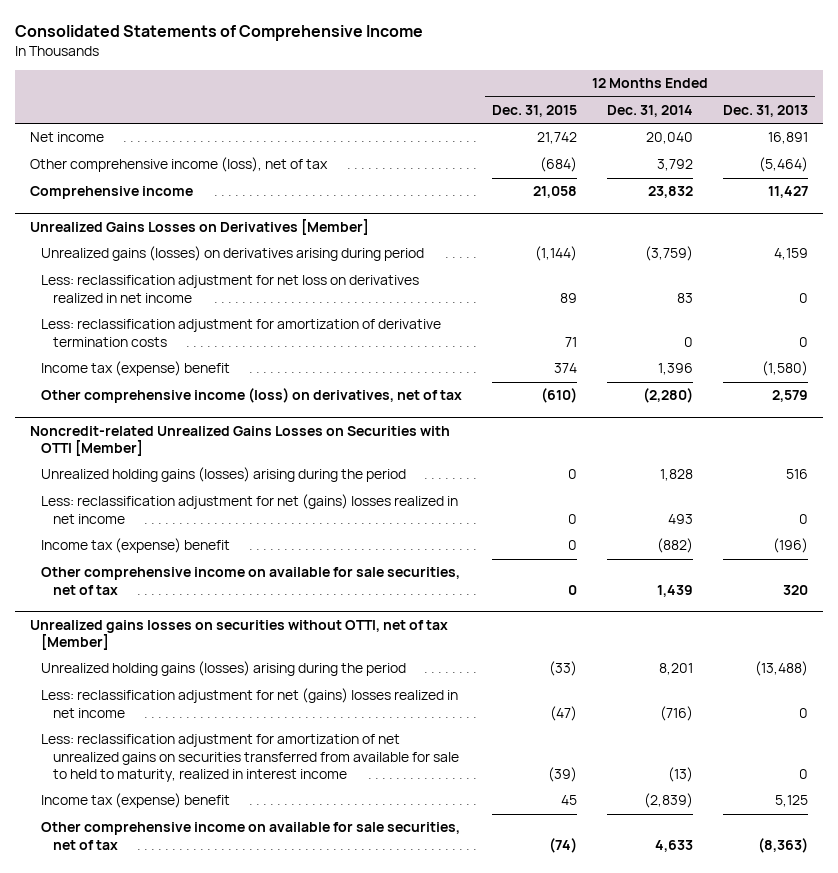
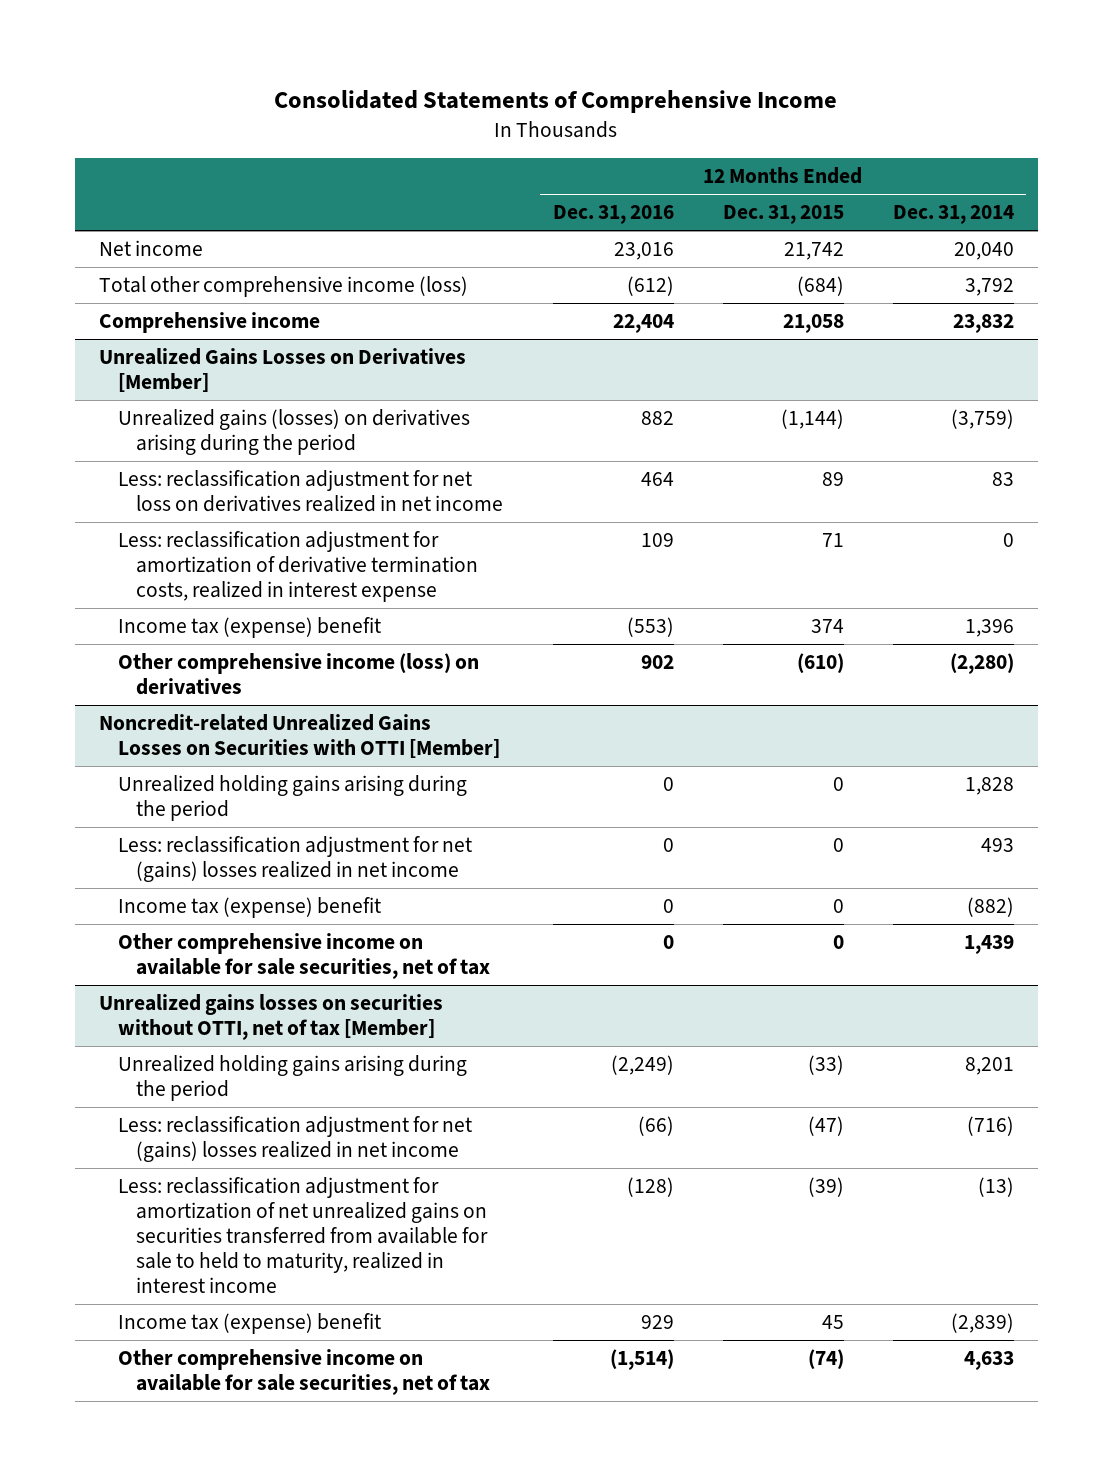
- | 12 Months Ended Dec. 31, 2015 | 12 Months Ended Dec. 31, 2014 | 12 Months Ended Dec. 31, 2013
+ | 12 Months Ended Dec. 31, 2016 | 12 Months Ended Dec. 31, 2015 | 12 Months Ended Dec. 31, 2014
- Other comprehensive income (loss), net of tax | (684) | 3,792 | (5,464)
+ Total other comprehensive income (loss) | (612) | (684) | 3,792
@ Unrealized Gains Losses on Derivatives [Member]
- Unrealized gains (losses) on derivatives arising during period | (1,144) | (3,759) | 4,159
+ Unrealized gains (losses) on derivatives arising during the period | 882 | (1,144) | (3,759)
- Less: reclassification adjustment for amortization of derivative termination costs | 71 | 0 | 0
+ Less: reclassification adjustment for amortization of derivative termination costs, realized in interest expense | 109 | 71 | 0
- Other comprehensive income (loss) on derivatives, net of tax | (610) | (2,280) | 2,579
+ Other comprehensive income (loss) on derivatives | 902 | (610) | (2,280)
@ Noncredit-related Unrealized Gains Losses on Securities with OTTI [Member]
- Unrealized holding gains (losses) arising during the period | 0 | 1,828 | 516
+ Unrealized holding gains arising during the period | 0 | 0 | 1,828
@ Unrealized gains losses on securities without OTTI, net of tax [Member]
- Unrealized holding gains (losses) arising during the period | (33) | 8,201 | (13,488)
+ Unrealized holding gains arising during the period | (2,249) | (33) | 8,201

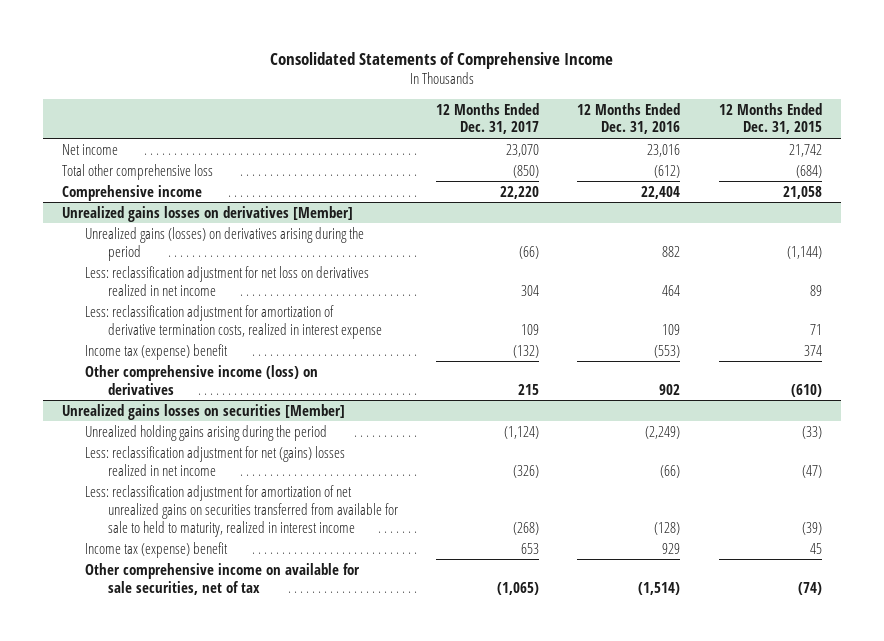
- | 12 Months Ended Dec. 31, 2016 | 12 Months Ended Dec. 31, 2015 | 12 Months Ended Dec. 31, 2014
+ | 12 Months Ended Dec. 31, 2017 | 12 Months Ended Dec. 31, 2016 | 12 Months Ended Dec. 31, 2015
- Total other comprehensive income (loss) | (612) | (684) | 3,792
+ Total other comprehensive loss | (850) | (612) | (684)
- Unrealized Gains Losses on Derivatives [Member]
+ Unrealized gains losses on derivatives [Member]
- Noncredit-related Unrealized Gains Losses on Securities with OTTI [Member]
- Unrealized holding gains arising during the period | 0 | 0 | 1,828
- Less: reclassification adjustment for net (gains) losses realized in net income | 0 | 0 | 493
- Income tax (expense) benefit | 0 | 0 | (882)
- Other comprehensive income on available for sale securities, net of tax | 0 | 0 | 1,439
- Unrealized gains losses on securities without OTTI, net of tax [Member]
+ Unrealized gains losses on securities [Member]

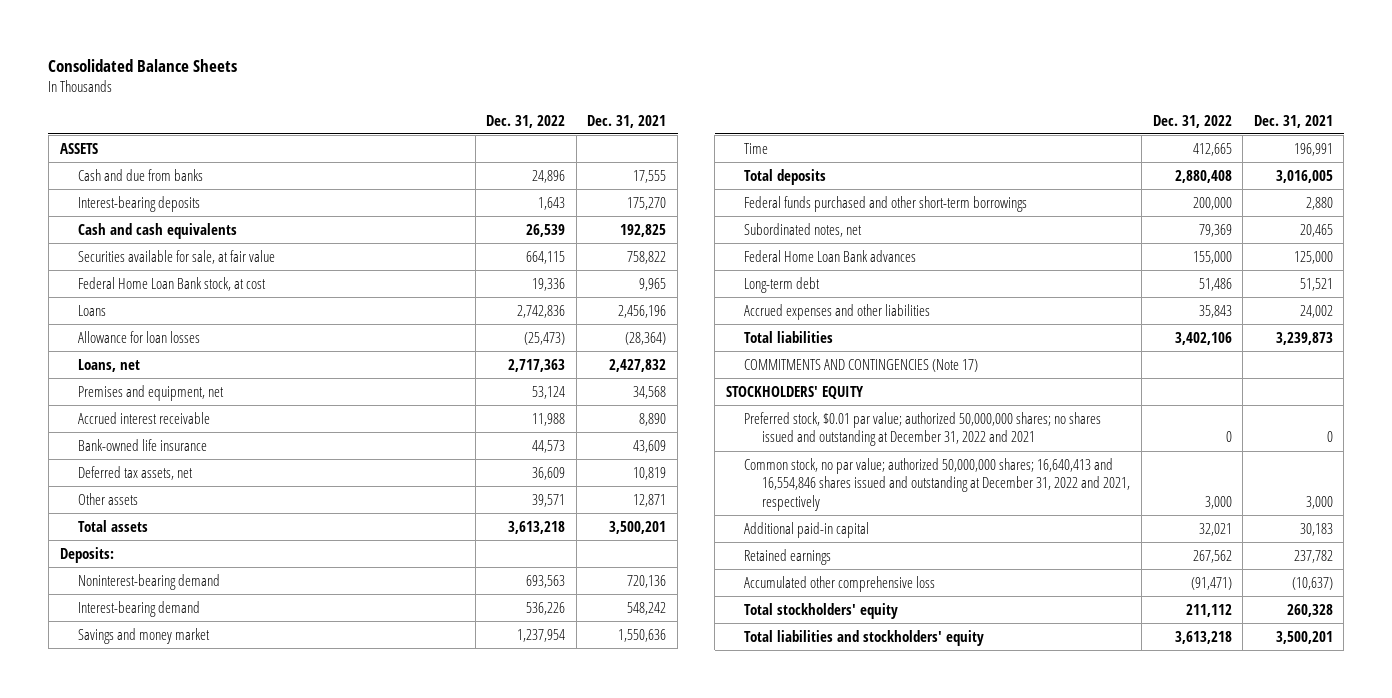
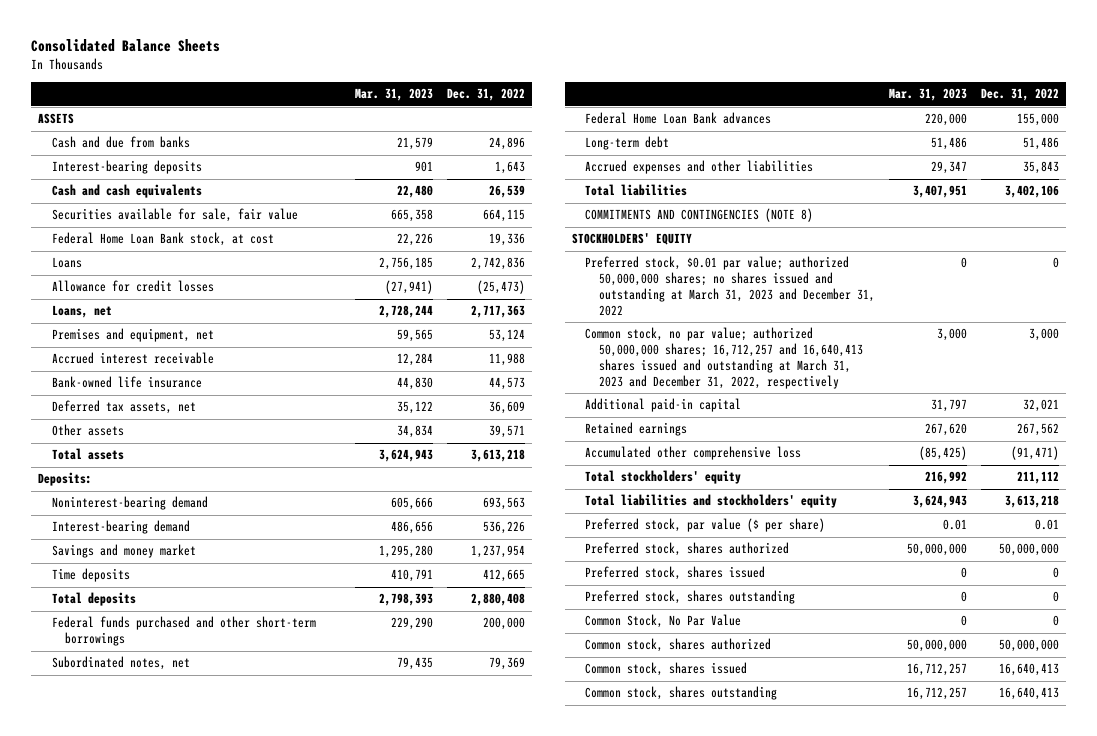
- | Dec. 31, 2022 | Dec. 31, 2021
+ | Mar. 31, 2023 | Dec. 31, 2022
- Securities available for sale, at fair value | 664,115 | 758,822
+ Securities available for sale, fair value | 665,358 | 664,115
- Allowance for loan losses | (25,473) | (28,364)
+ Allowance for credit losses | (27,941) | (25,473)
- Time | 412,665 | 196,991
+ Time deposits | 410,791 | 412,665
- COMMITMENTS AND CONTINGENCIES (Note 17)
+ COMMITMENTS AND CONTINGENCIES (NOTE 8)
- Preferred stock, $0.01 par value; authorized 50,000,000 shares; no shares issued and outstanding at December 31, 2022 and 2021 | 0 | 0
- Common stock, no par value; authorized 50,000,000 shares; 16,640,413 and 16,554,846 shares issued and outstanding at December 31, 2022 and 2021, respectively | 3,000 | 3,000
+ Preferred stock, $0.01 par value; authorized 50,000,000 shares; no shares issued and outstanding at March 31, 2023 and December 31, 2022 | 0 | 0
+ Common stock, no par value; authorized 50,000,000 shares; 16,712,257 and 16,640,413 shares issued and outstanding at March 31, 2023 and December 31, 2022, respectively | 3,000 | 3,000
+ Preferred stock, par value ($ per share) | 0.01 | 0.01
+ Preferred stock, shares authorized | 50,000,000 | 50,000,000
+ Preferred stock, shares issued | 0 | 0
+ Preferred stock, shares outstanding | 0 | 0
+ Common Stock, No Par Value | 0 | 0
+ Common stock, shares authorized | 50,000,000 | 50,000,000
+ Common stock, shares issued | 16,712,257 | 16,640,413
+ Common stock, shares outstanding | 16,712,257 | 16,640,413

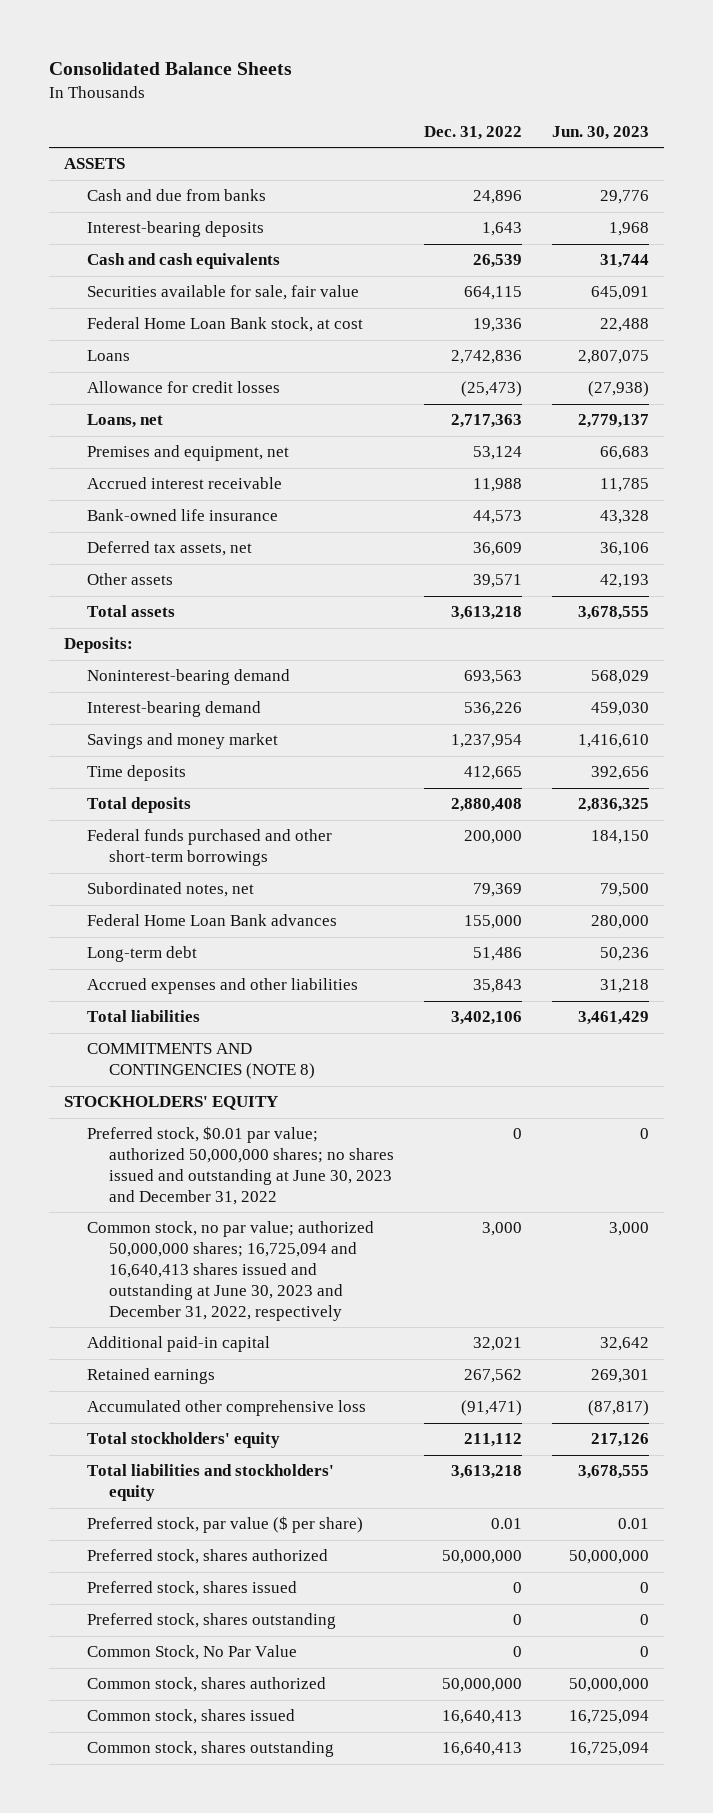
- | Mar. 31, 2023 | Dec. 31, 2022
+ | Dec. 31, 2022 | Jun. 30, 2023
- Preferred stock, $0.01 par value; authorized 50,000,000 shares; no shares issued and outstanding at March 31, 2023 and December 31, 2022 | 0 | 0
- Common stock, no par value; authorized 50,000,000 shares; 16,712,257 and 16,640,413 shares issued and outstanding at March 31, 2023 and December 31, 2022, respectively | 3,000 | 3,000
+ Preferred stock, $0.01 par value; authorized 50,000,000 shares; no shares issued and outstanding at June 30, 2023 and December 31, 2022 | 0 | 0
+ Common stock, no par value; authorized 50,000,000 shares; 16,725,094 and 16,640,413 shares issued and outstanding at June 30, 2023 and December 31, 2022, respectively | 3,000 | 3,000

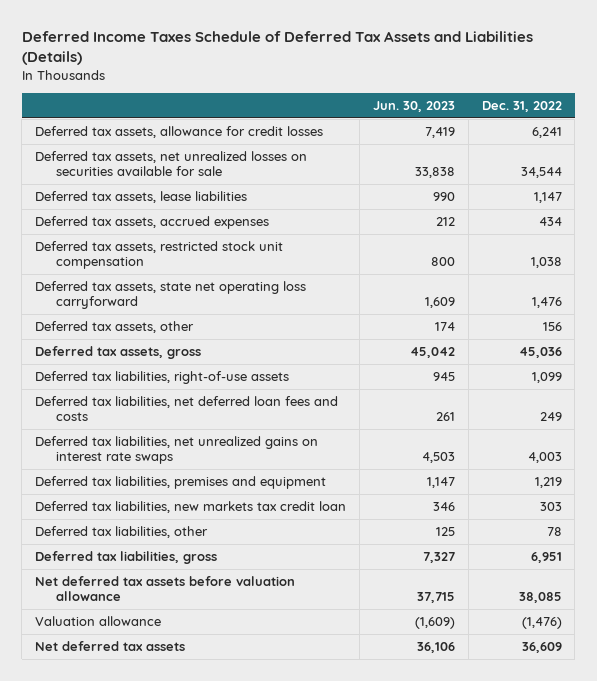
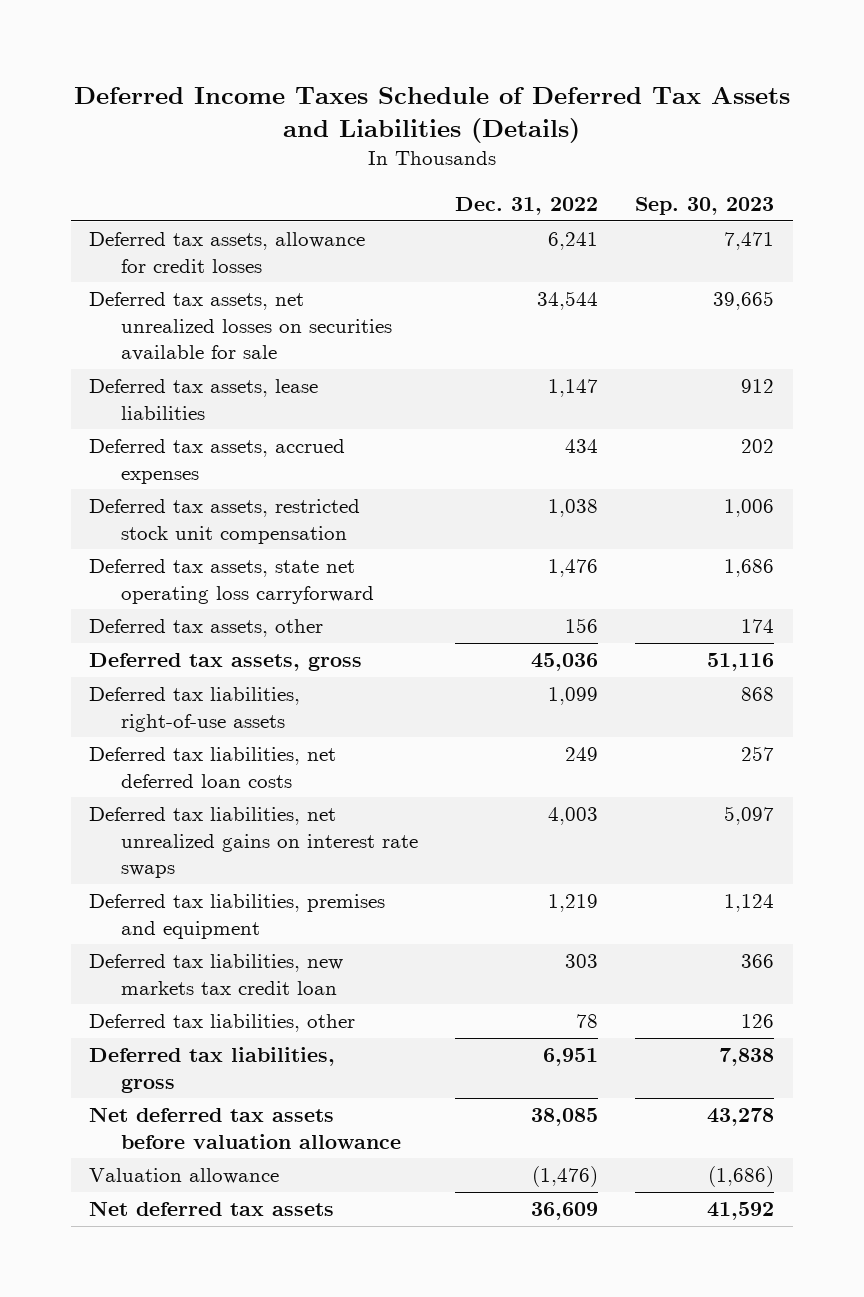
- | Jun. 30, 2023 | Dec. 31, 2022
+ | Dec. 31, 2022 | Sep. 30, 2023
- Deferred tax liabilities, net deferred loan fees and costs | 261 | 249
+ Deferred tax liabilities, net deferred loan costs | 249 | 257

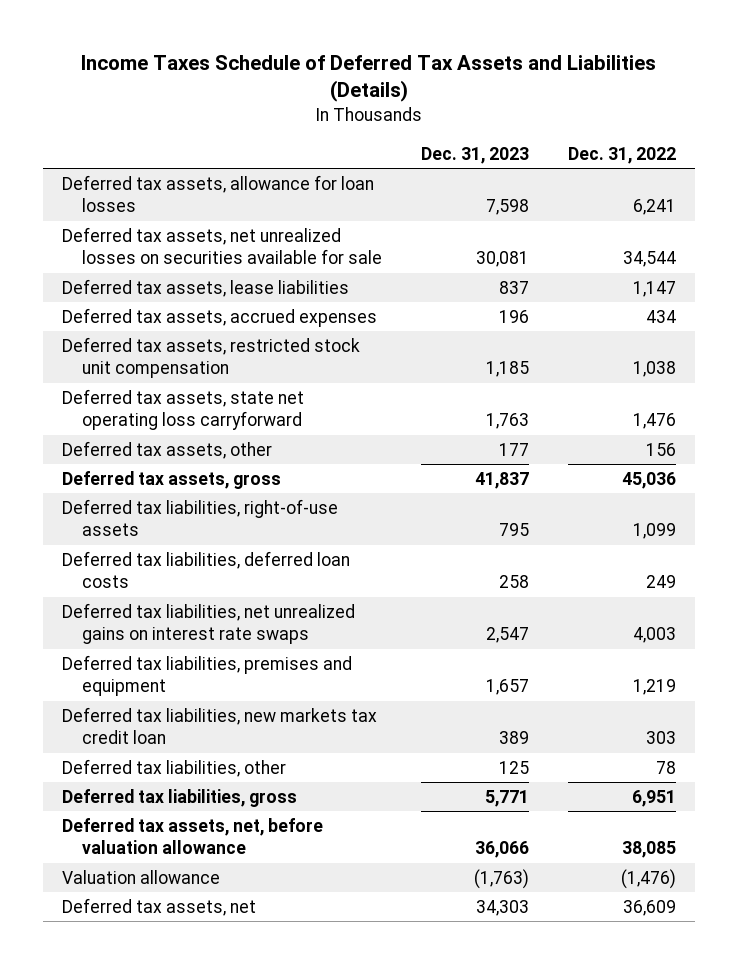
- Deferred Income Taxes Schedule of Deferred Tax Assets and Liabilities (Details)
+ Income Taxes Schedule of Deferred Tax Assets and Liabilities (Details)
- | Dec. 31, 2022 | Sep. 30, 2023
+ | Dec. 31, 2023 | Dec. 31, 2022
- Deferred tax assets, allowance for credit losses | 6,241 | 7,471
+ Deferred tax assets, allowance for loan losses | 7,598 | 6,241
- Deferred tax liabilities, net deferred loan costs | 249 | 257
+ Deferred tax liabilities, deferred loan costs | 258 | 249
- Net deferred tax assets before valuation allowance | 38,085 | 43,278
+ Deferred tax assets, net, before valuation allowance | 36,066 | 38,085
- Net deferred tax assets | 36,609 | 41,592
+ Deferred tax assets, net | 34,303 | 36,609

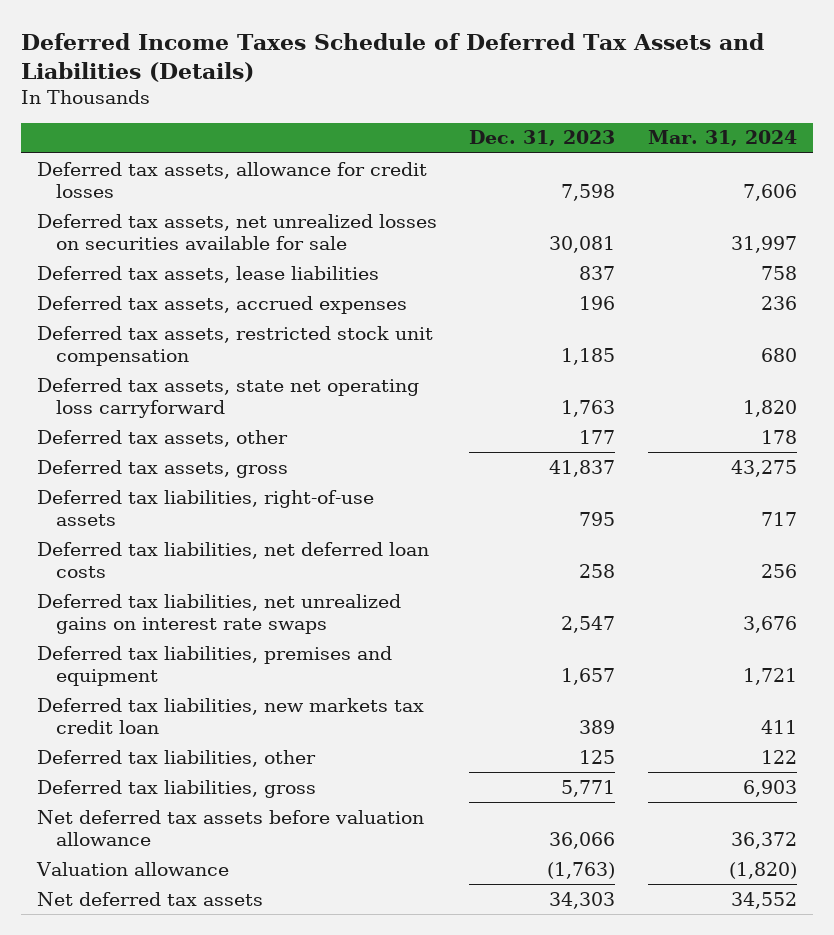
- Income Taxes Schedule of Deferred Tax Assets and Liabilities (Details)
+ Deferred Income Taxes Schedule of Deferred Tax Assets and Liabilities (Details)
- | Dec. 31, 2023 | Dec. 31, 2022
+ | Dec. 31, 2023 | Mar. 31, 2024
- Deferred tax assets, allowance for loan losses | 7,598 | 6,241
+ Deferred tax assets, allowance for credit losses | 7,598 | 7,606
- Deferred tax liabilities, deferred loan costs | 258 | 249
+ Deferred tax liabilities, net deferred loan costs | 258 | 256
- Deferred tax assets, net, before valuation allowance | 36,066 | 38,085
+ Net deferred tax assets before valuation allowance | 36,066 | 36,372
- Deferred tax assets, net | 34,303 | 36,609
+ Net deferred tax assets | 34,303 | 34,552

